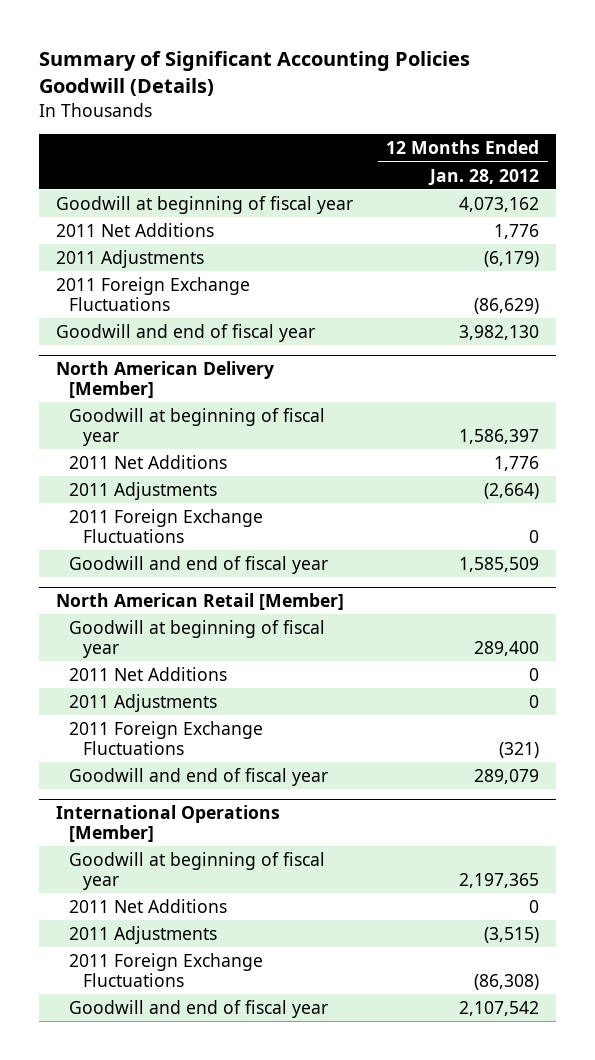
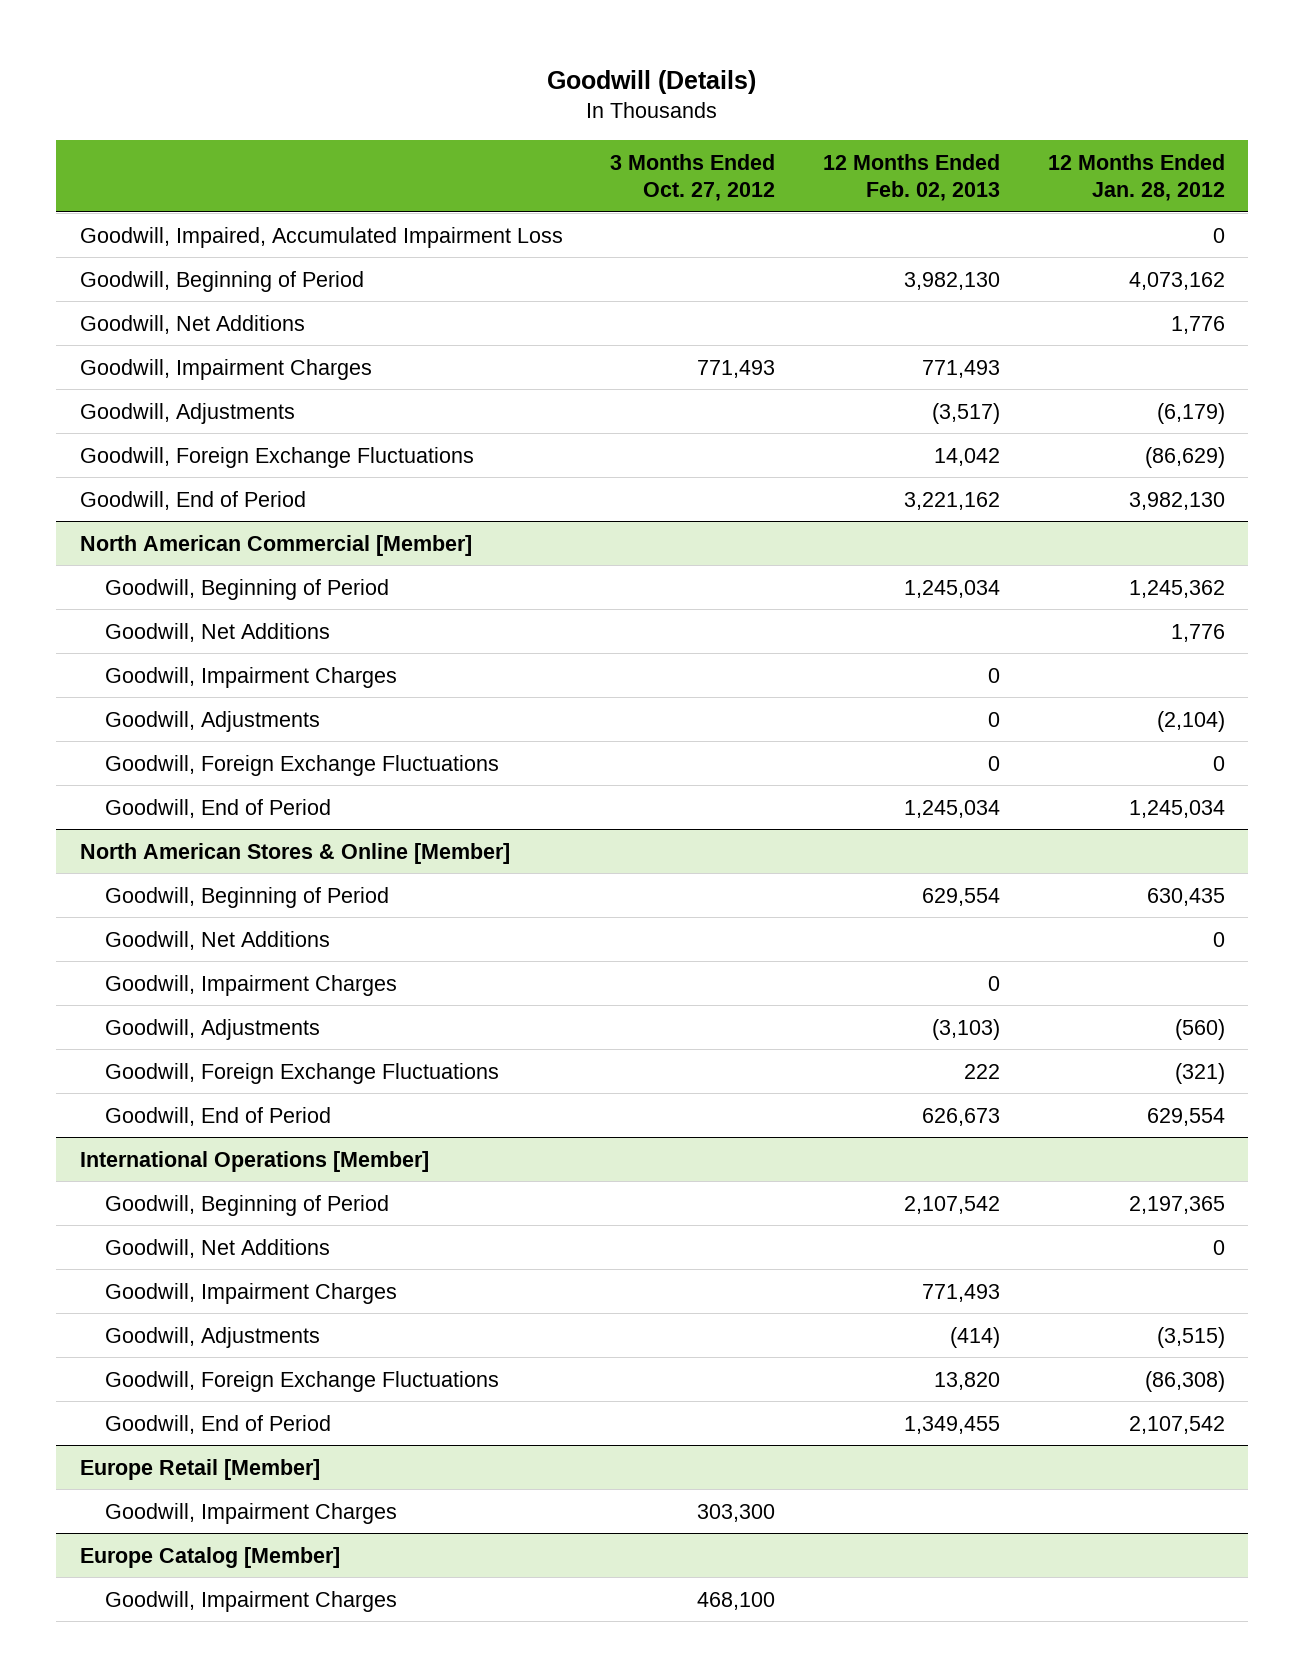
- Summary of Significant Accounting Policies Goodwill (Details)
+ Goodwill (Details)
- | 12 Months Ended Jan. 28, 2012
+ | 3 Months Ended Oct. 27, 2012 | 12 Months Ended Feb. 02, 2013 | 12 Months Ended Jan. 28, 2012
- Goodwill at beginning of fiscal year | 4,073,162
- 2011 Net Additions | 1,776
- 2011 Adjustments | (6,179)
- 2011 Foreign Exchange Fluctuations | (86,629)
- Goodwill and end of fiscal year | 3,982,130
- North American Delivery [Member]
- Goodwill at beginning of fiscal year | 1,586,397
- 2011 Net Additions | 1,776
- 2011 Adjustments | (2,664)
- 2011 Foreign Exchange Fluctuations | 0
- Goodwill and end of fiscal year | 1,585,509
- North American Retail [Member]
- Goodwill at beginning of fiscal year | 289,400
- 2011 Net Additions | 0
- 2011 Adjustments | 0
- 2011 Foreign Exchange Fluctuations | (321)
- Goodwill and end of fiscal year | 289,079
+ Goodwill, Impaired, Accumulated Impairment Loss | | | 0
+ Goodwill, Beginning of Period | | 3,982,130 | 4,073,162
+ Goodwill, Net Additions | | | 1,776
+ Goodwill, Impairment Charges | 771,493 | 771,493 |
+ Goodwill, Adjustments | | (3,517) | (6,179)
+ Goodwill, Foreign Exchange Fluctuations | | 14,042 | (86,629)
+ Goodwill, End of Period | | 3,221,162 | 3,982,130
+ North American Commercial [Member]
+ Goodwill, Beginning of Period | | 1,245,034 | 1,245,362
+ Goodwill, Net Additions | | | 1,776
+ Goodwill, Impairment Charges | | 0 |
+ Goodwill, Adjustments | | 0 | (2,104)
+ Goodwill, Foreign Exchange Fluctuations | | 0 | 0
+ Goodwill, End of Period | | 1,245,034 | 1,245,034
+ North American Stores & Online [Member]
+ Goodwill, Beginning of Period | | 629,554 | 630,435
+ Goodwill, Net Additions | | | 0
+ Goodwill, Impairment Charges | | 0 |
+ Goodwill, Adjustments | | (3,103) | (560)
+ Goodwill, Foreign Exchange Fluctuations | | 222 | (321)
+ Goodwill, End of Period | | 626,673 | 629,554
@ International Operations [Member]
- Goodwill at beginning of fiscal year | 2,197,365
- 2011 Net Additions | 0
- 2011 Adjustments | (3,515)
- 2011 Foreign Exchange Fluctuations | (86,308)
- Goodwill and end of fiscal year | 2,107,542
+ Goodwill, Beginning of Period | | 2,107,542 | 2,197,365
+ Goodwill, Net Additions | | | 0
+ Goodwill, Impairment Charges | | 771,493 |
+ Goodwill, Adjustments | | (414) | (3,515)
+ Goodwill, Foreign Exchange Fluctuations | | 13,820 | (86,308)
+ Goodwill, End of Period | | 1,349,455 | 2,107,542
+ Europe Retail [Member]
+ Goodwill, Impairment Charges | 303,300 | |
+ Europe Catalog [Member]
+ Goodwill, Impairment Charges | 468,100 | |

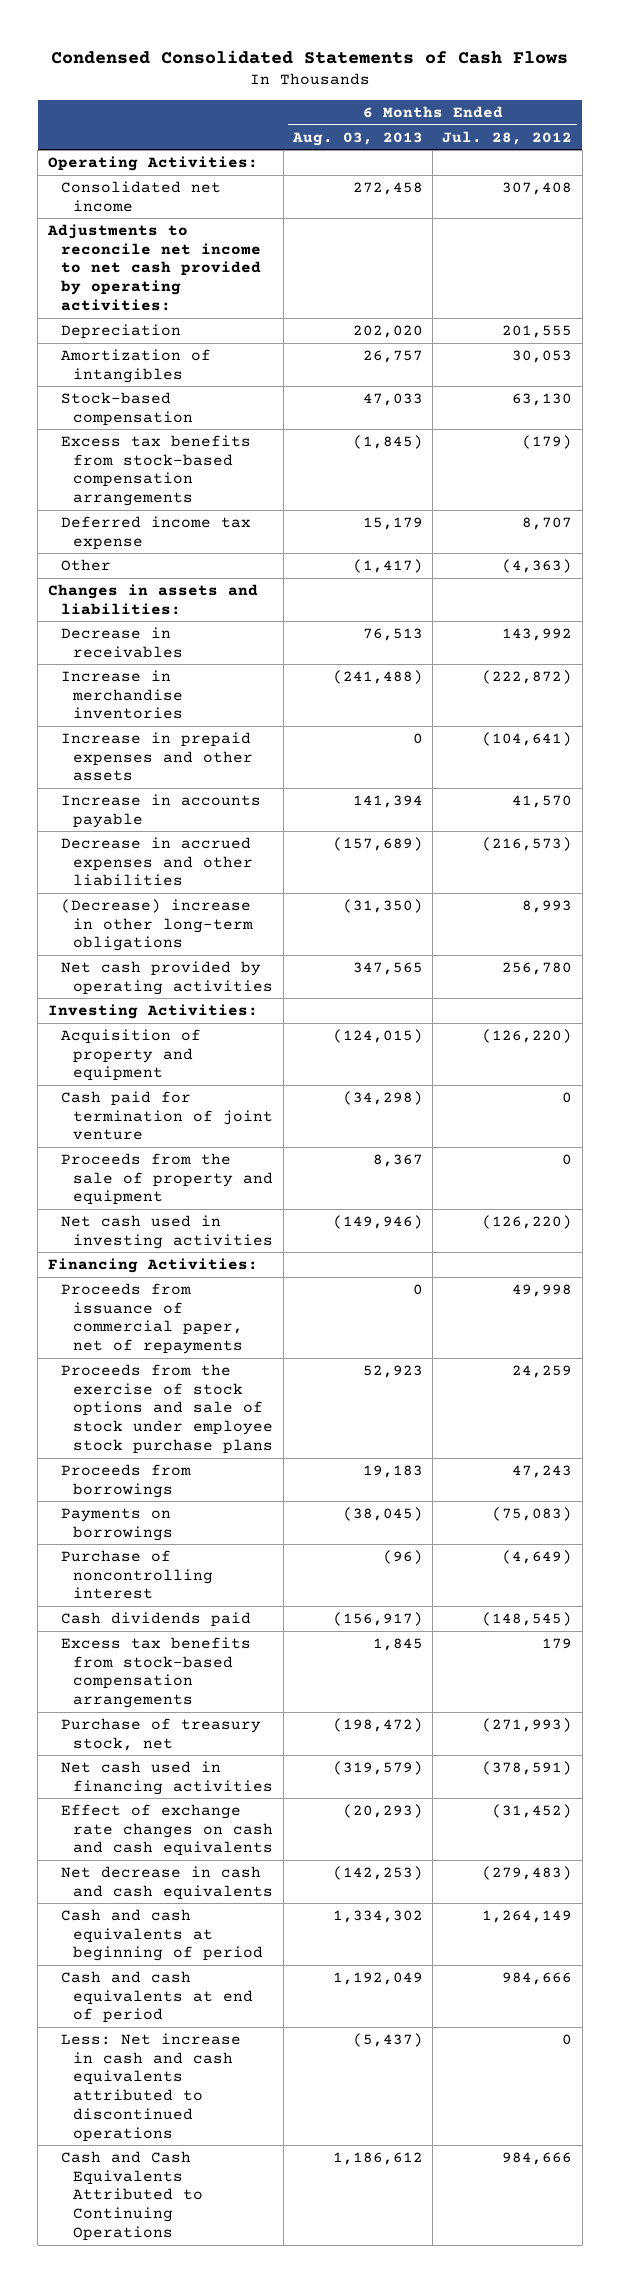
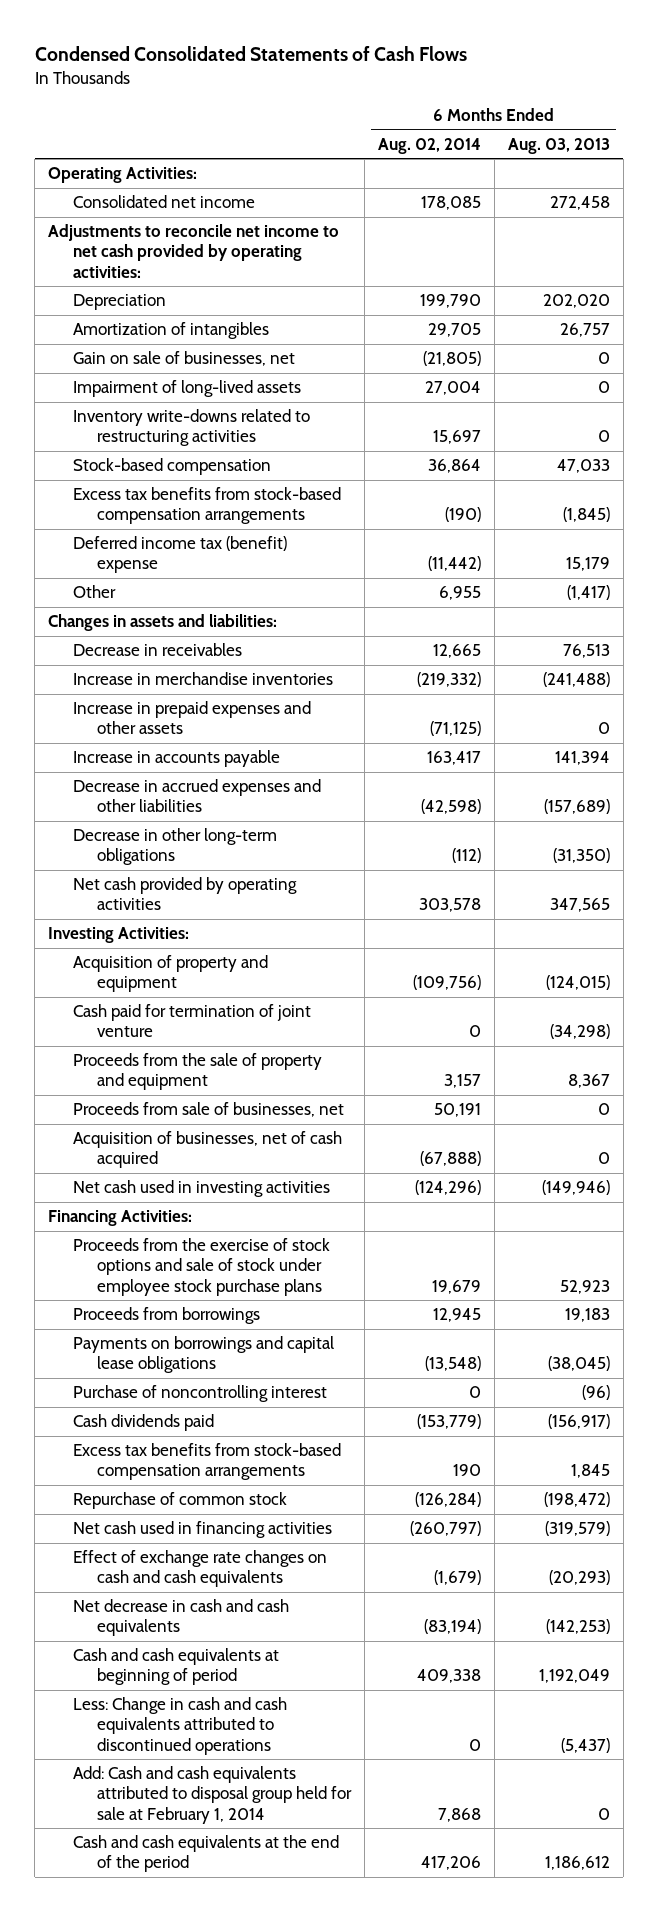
- | 6 Months Ended Aug. 03, 2013 | 6 Months Ended Jul. 28, 2012
+ | 6 Months Ended Aug. 02, 2014 | 6 Months Ended Aug. 03, 2013
+ Gain on sale of businesses, net | (21,805) | 0
+ Impairment of long-lived assets | 27,004 | 0
+ Inventory write-downs related to restructuring activities | 15,697 | 0
- Deferred income tax expense | 15,179 | 8,707
+ Deferred income tax (benefit) expense | (11,442) | 15,179
- (Decrease) increase in other long-term obligations | (31,350) | 8,993
+ Decrease in other long-term obligations | (112) | (31,350)
+ Proceeds from sale of businesses, net | 50,191 | 0
+ Acquisition of businesses, net of cash acquired | (67,888) | 0
- Proceeds from issuance of commercial paper, net of repayments | 0 | 49,998
- Payments on borrowings | (38,045) | (75,083)
+ Payments on borrowings and capital lease obligations | (13,548) | (38,045)
- Purchase of treasury stock, net | (198,472) | (271,993)
+ Repurchase of common stock | (126,284) | (198,472)
- Cash and cash equivalents at beginning of period | 1,334,302 | 1,264,149
- Cash and cash equivalents at end of period | 1,192,049 | 984,666
- Less: Net increase in cash and cash equivalents attributed to discontinued operations | (5,437) | 0
- Cash and Cash Equivalents Attributed to Continuing Operations | 1,186,612 | 984,666
+ Cash and cash equivalents at beginning of period | 409,338 | 1,192,049
+ Less: Change in cash and cash equivalents attributed to discontinued operations | 0 | (5,437)
+ Add: Cash and cash equivalents attributed to disposal group held for sale at February 1, 2014 | 7,868 | 0
+ Cash and cash equivalents at the end of the period | 417,206 | 1,186,612

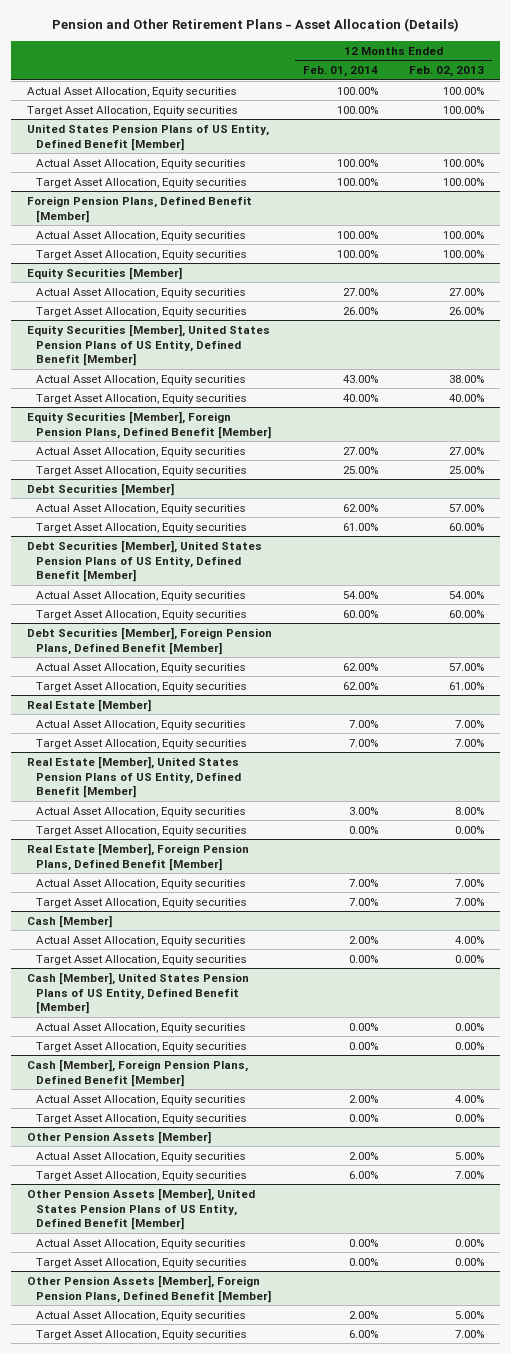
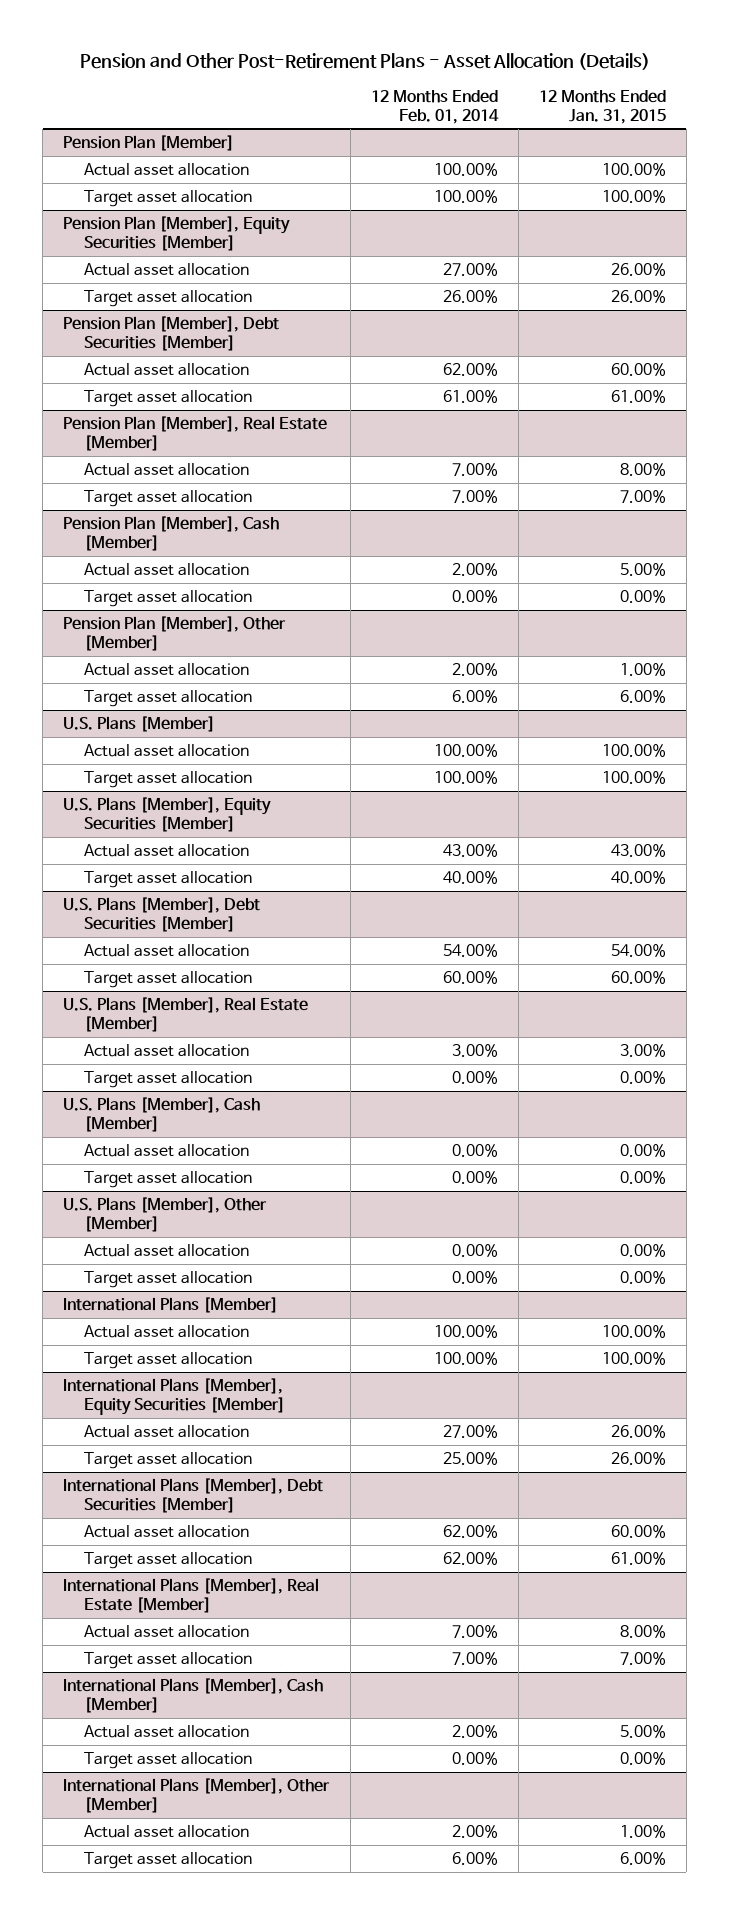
- Pension and Other Retirement Plans - Asset Allocation (Details)
+ Pension and Other Post-Retirement Plans - Asset Allocation (Details)
- | 12 Months Ended Feb. 01, 2014 | 12 Months Ended Feb. 02, 2013
+ | 12 Months Ended Feb. 01, 2014 | 12 Months Ended Jan. 31, 2015
- Actual Asset Allocation, Equity securities | 100.00% | 100.00%
- Target Asset Allocation, Equity securities | 100.00% | 100.00%
- United States Pension Plans of US Entity, Defined Benefit [Member]
- Actual Asset Allocation, Equity securities | 100.00% | 100.00%
- Target Asset Allocation, Equity securities | 100.00% | 100.00%
- Foreign Pension Plans, Defined Benefit [Member]
- Actual Asset Allocation, Equity securities | 100.00% | 100.00%
- Target Asset Allocation, Equity securities | 100.00% | 100.00%
- Equity Securities [Member]
- Actual Asset Allocation, Equity securities | 27.00% | 27.00%
- Target Asset Allocation, Equity securities | 26.00% | 26.00%
- Equity Securities [Member], United States Pension Plans of US Entity, Defined Benefit [Member]
- Actual Asset Allocation, Equity securities | 43.00% | 38.00%
- Target Asset Allocation, Equity securities | 40.00% | 40.00%
- Equity Securities [Member], Foreign Pension Plans, Defined Benefit [Member]
- Actual Asset Allocation, Equity securities | 27.00% | 27.00%
- Target Asset Allocation, Equity securities | 25.00% | 25.00%
- Debt Securities [Member]
- Actual Asset Allocation, Equity securities | 62.00% | 57.00%
- Target Asset Allocation, Equity securities | 61.00% | 60.00%
- Debt Securities [Member], United States Pension Plans of US Entity, Defined Benefit [Member]
- Actual Asset Allocation, Equity securities | 54.00% | 54.00%
- Target Asset Allocation, Equity securities | 60.00% | 60.00%
- Debt Securities [Member], Foreign Pension Plans, Defined Benefit [Member]
- Actual Asset Allocation, Equity securities | 62.00% | 57.00%
- Target Asset Allocation, Equity securities | 62.00% | 61.00%
- Real Estate [Member]
- Actual Asset Allocation, Equity securities | 7.00% | 7.00%
- Target Asset Allocation, Equity securities | 7.00% | 7.00%
- Real Estate [Member], United States Pension Plans of US Entity, Defined Benefit [Member]
- Actual Asset Allocation, Equity securities | 3.00% | 8.00%
- Target Asset Allocation, Equity securities | 0.00% | 0.00%
- Real Estate [Member], Foreign Pension Plans, Defined Benefit [Member]
- Actual Asset Allocation, Equity securities | 7.00% | 7.00%
- Target Asset Allocation, Equity securities | 7.00% | 7.00%
- Cash [Member]
- Actual Asset Allocation, Equity securities | 2.00% | 4.00%
- Target Asset Allocation, Equity securities | 0.00% | 0.00%
- Cash [Member], United States Pension Plans of US Entity, Defined Benefit [Member]
- Actual Asset Allocation, Equity securities | 0.00% | 0.00%
- Target Asset Allocation, Equity securities | 0.00% | 0.00%
- Cash [Member], Foreign Pension Plans, Defined Benefit [Member]
- Actual Asset Allocation, Equity securities | 2.00% | 4.00%
- Target Asset Allocation, Equity securities | 0.00% | 0.00%
- Other Pension Assets [Member]
- Actual Asset Allocation, Equity securities | 2.00% | 5.00%
- Target Asset Allocation, Equity securities | 6.00% | 7.00%
- Other Pension Assets [Member], United States Pension Plans of US Entity, Defined Benefit [Member]
- Actual Asset Allocation, Equity securities | 0.00% | 0.00%
- Target Asset Allocation, Equity securities | 0.00% | 0.00%
- Other Pension Assets [Member], Foreign Pension Plans, Defined Benefit [Member]
- Actual Asset Allocation, Equity securities | 2.00% | 5.00%
- Target Asset Allocation, Equity securities | 6.00% | 7.00%
+ Pension Plan [Member]
+ Actual asset allocation | 100.00% | 100.00%
+ Target asset allocation | 100.00% | 100.00%
+ Pension Plan [Member], Equity Securities [Member]
+ Actual asset allocation | 27.00% | 26.00%
+ Target asset allocation | 26.00% | 26.00%
+ Pension Plan [Member], Debt Securities [Member]
+ Actual asset allocation | 62.00% | 60.00%
+ Target asset allocation | 61.00% | 61.00%
+ Pension Plan [Member], Real Estate [Member]
+ Actual asset allocation | 7.00% | 8.00%
+ Target asset allocation | 7.00% | 7.00%
+ Pension Plan [Member], Cash [Member]
+ Actual asset allocation | 2.00% | 5.00%
+ Target asset allocation | 0.00% | 0.00%
+ Pension Plan [Member], Other [Member]
+ Actual asset allocation | 2.00% | 1.00%
+ Target asset allocation | 6.00% | 6.00%
+ U.S. Plans [Member]
+ Actual asset allocation | 100.00% | 100.00%
+ Target asset allocation | 100.00% | 100.00%
+ U.S. Plans [Member], Equity Securities [Member]
+ Actual asset allocation | 43.00% | 43.00%
+ Target asset allocation | 40.00% | 40.00%
+ U.S. Plans [Member], Debt Securities [Member]
+ Actual asset allocation | 54.00% | 54.00%
+ Target asset allocation | 60.00% | 60.00%
+ U.S. Plans [Member], Real Estate [Member]
+ Actual asset allocation | 3.00% | 3.00%
+ Target asset allocation | 0.00% | 0.00%
+ U.S. Plans [Member], Cash [Member]
+ Actual asset allocation | 0.00% | 0.00%
+ Target asset allocation | 0.00% | 0.00%
+ U.S. Plans [Member], Other [Member]
+ Actual asset allocation | 0.00% | 0.00%
+ Target asset allocation | 0.00% | 0.00%
+ International Plans [Member]
+ Actual asset allocation | 100.00% | 100.00%
+ Target asset allocation | 100.00% | 100.00%
+ International Plans [Member], Equity Securities [Member]
+ Actual asset allocation | 27.00% | 26.00%
+ Target asset allocation | 25.00% | 26.00%
+ International Plans [Member], Debt Securities [Member]
+ Actual asset allocation | 62.00% | 60.00%
+ Target asset allocation | 62.00% | 61.00%
+ International Plans [Member], Real Estate [Member]
+ Actual asset allocation | 7.00% | 8.00%
+ Target asset allocation | 7.00% | 7.00%
+ International Plans [Member], Cash [Member]
+ Actual asset allocation | 2.00% | 5.00%
+ Target asset allocation | 0.00% | 0.00%
+ International Plans [Member], Other [Member]
+ Actual asset allocation | 2.00% | 1.00%
+ Target asset allocation | 6.00% | 6.00%

